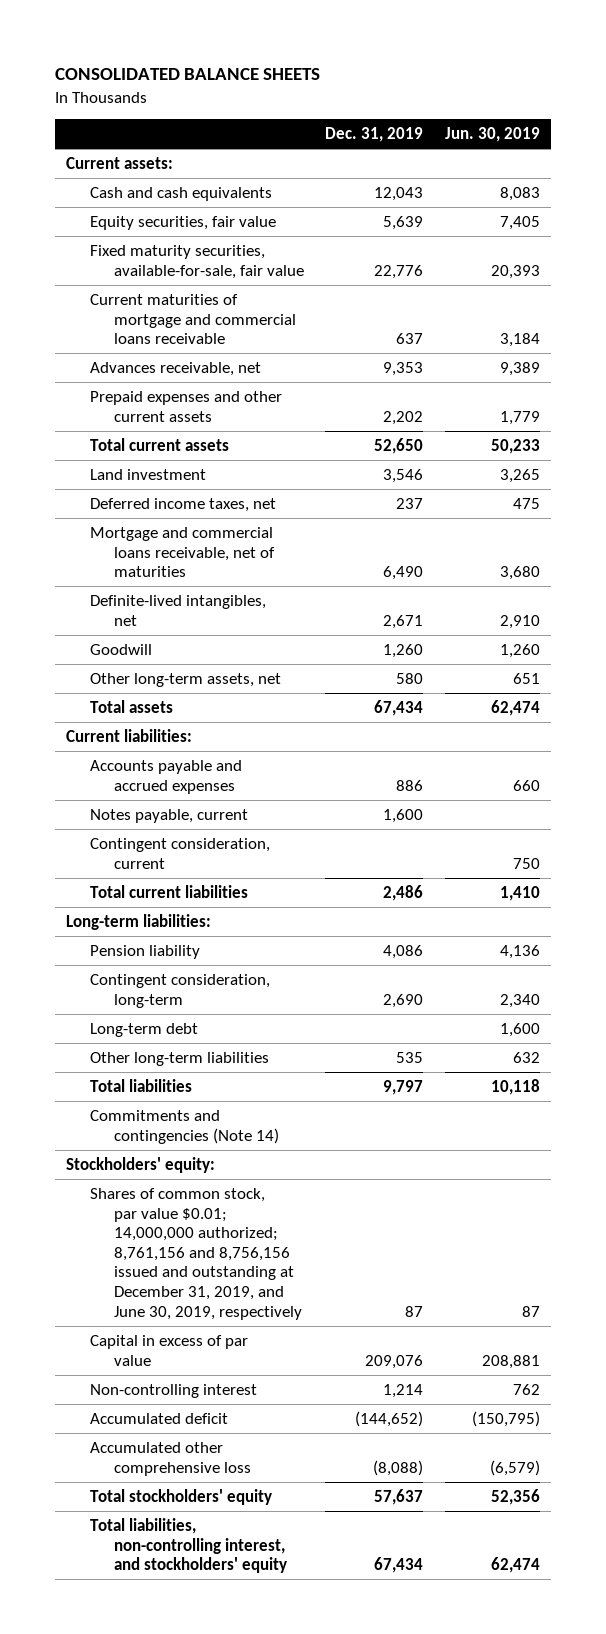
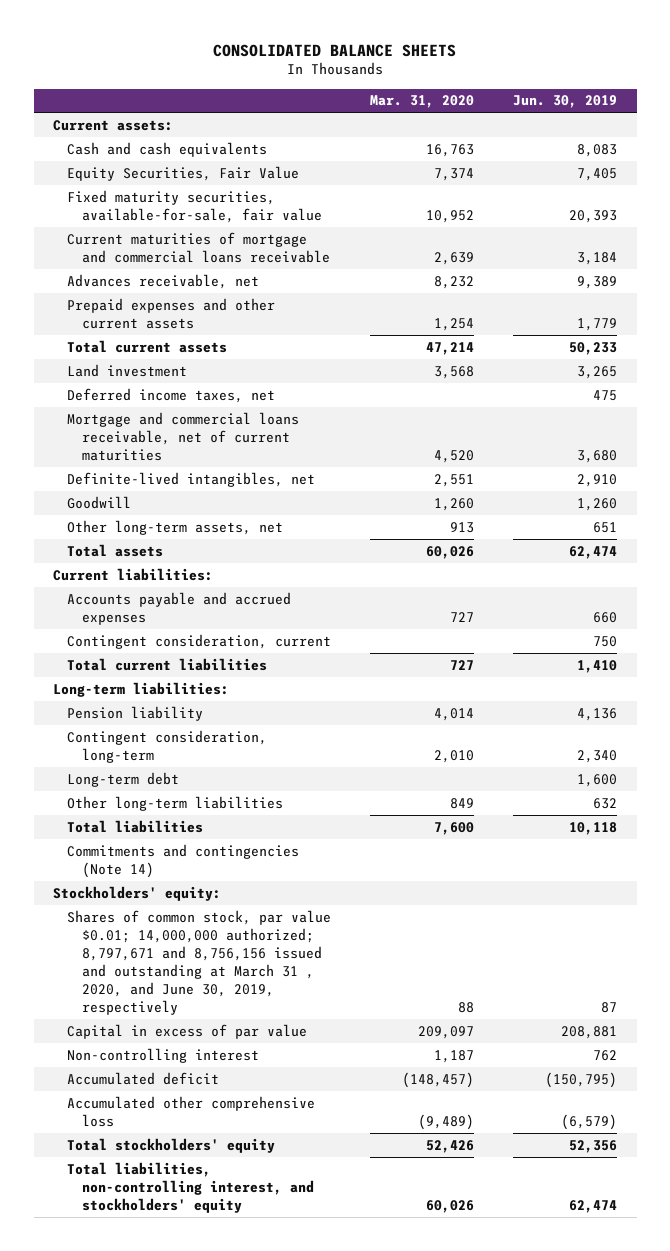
- | Dec. 31, 2019 | Jun. 30, 2019
+ | Mar. 31, 2020 | Jun. 30, 2019
- Equity securities, fair value | 5,639 | 7,405
+ Equity Securities, Fair Value | 7,374 | 7,405
- Mortgage and commercial loans receivable, net of maturities | 6,490 | 3,680
+ Mortgage and commercial loans receivable, net of current maturities | 4,520 | 3,680
- Notes payable, current | 1,600 |
- Shares of common stock, par value $0.01; 14,000,000 authorized; 8,761,156 and 8,756,156 issued and outstanding at December 31, 2019, and June 30, 2019, respectively | 87 | 87
+ Shares of common stock, par value $0.01; 14,000,000 authorized; 8,797,671 and 8,756,156 issued and outstanding at March 31 , 2020, and June 30, 2019, respectively | 88 | 87

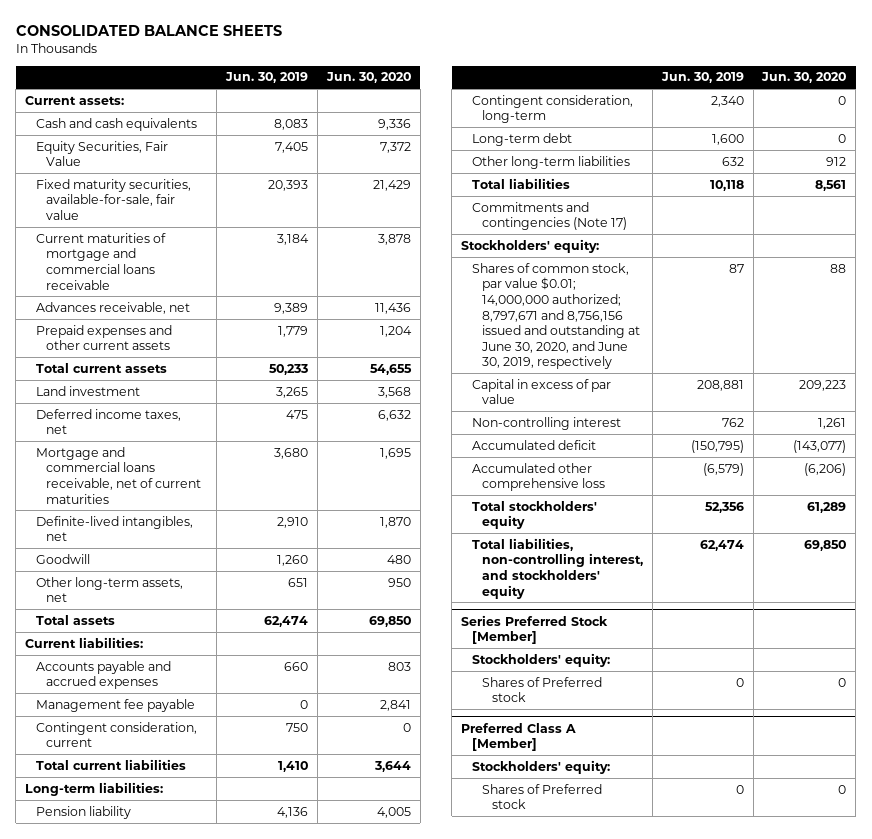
- | Mar. 31, 2020 | Jun. 30, 2019
+ | Jun. 30, 2019 | Jun. 30, 2020
+ Management fee payable | 0 | 2,841
- Commitments and contingencies (Note 14)
+ Commitments and contingencies (Note 17)
- Shares of common stock, par value $0.01; 14,000,000 authorized; 8,797,671 and 8,756,156 issued and outstanding at March 31 , 2020, and June 30, 2019, respectively | 88 | 87
+ Shares of common stock, par value $0.01; 14,000,000 authorized; 8,797,671 and 8,756,156 issued and outstanding at June 30, 2020, and June 30, 2019, respectively | 87 | 88
+ Series Preferred Stock [Member]
+ Stockholders' equity:
+ Shares of Preferred stock | 0 | 0
+ Preferred Class A [Member]
+ Stockholders' equity:
+ Shares of Preferred stock | 0 | 0

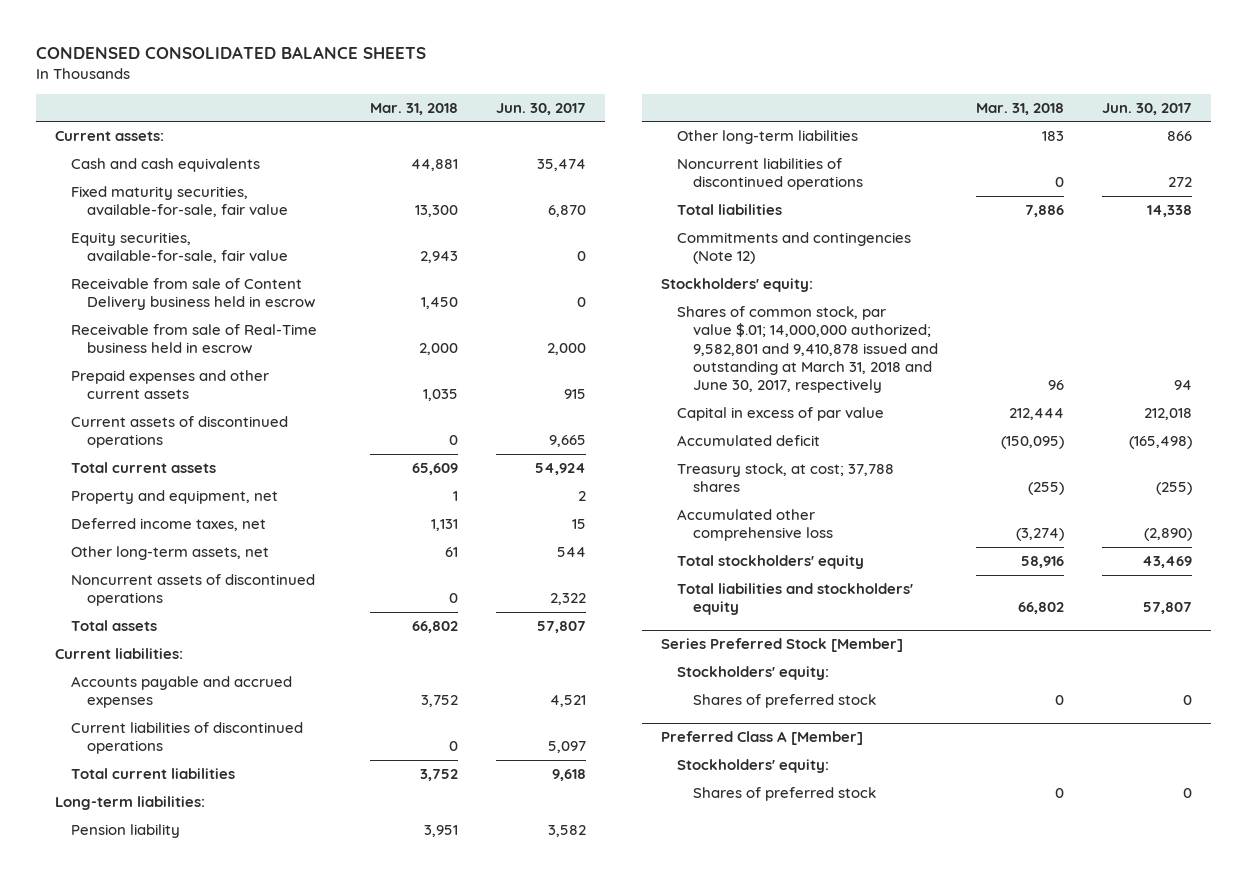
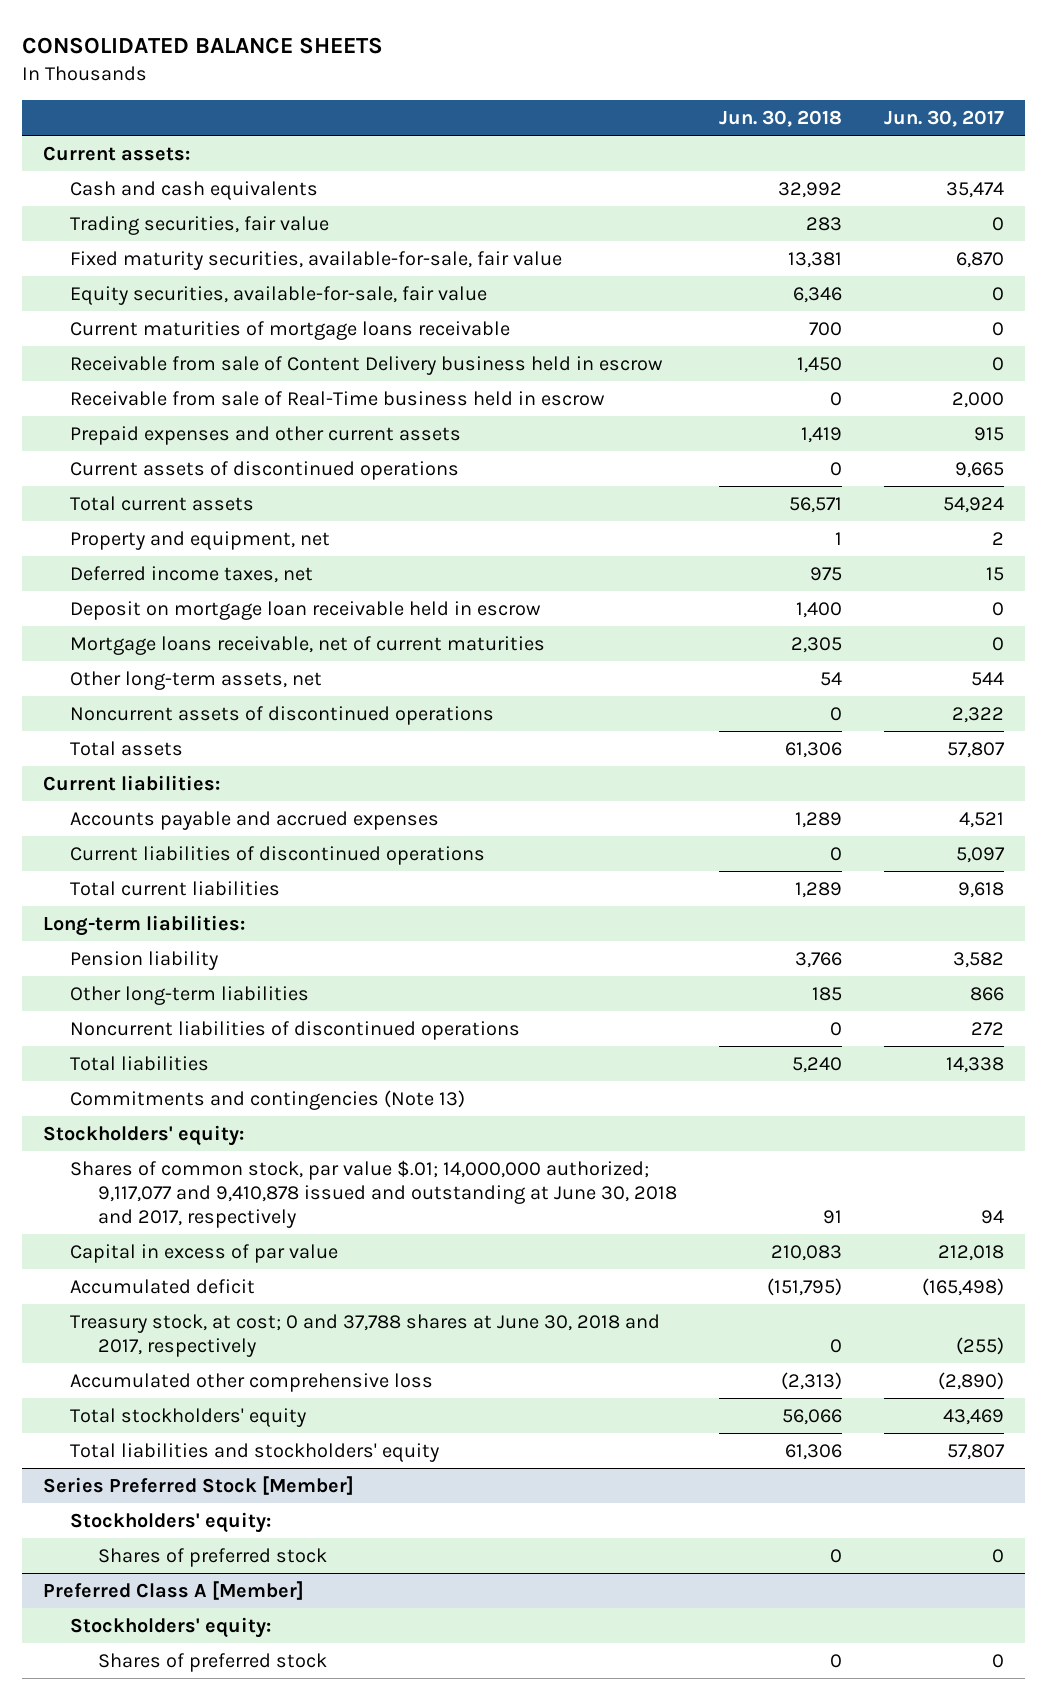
- CONDENSED CONSOLIDATED BALANCE SHEETS
+ CONSOLIDATED BALANCE SHEETS
- | Mar. 31, 2018 | Jun. 30, 2017
+ | Jun. 30, 2018 | Jun. 30, 2017
+ Trading securities, fair value | 283 | 0
+ Current maturities of mortgage loans receivable | 700 | 0
+ Deposit on mortgage loan receivable held in escrow | 1,400 | 0
+ Mortgage loans receivable, net of current maturities | 2,305 | 0
- Commitments and contingencies (Note 12)
+ Commitments and contingencies (Note 13)
- Shares of common stock, par value $.01; 14,000,000 authorized; 9,582,801 and 9,410,878 issued and outstanding at March 31, 2018 and June 30, 2017, respectively | 96 | 94
+ Shares of common stock, par value $.01; 14,000,000 authorized; 9,117,077 and 9,410,878 issued and outstanding at June 30, 2018 and 2017, respectively | 91 | 94
- Treasury stock, at cost; 37,788 shares | (255) | (255)
+ Treasury stock, at cost; 0 and 37,788 shares at June 30, 2018 and 2017, respectively | 0 | (255)

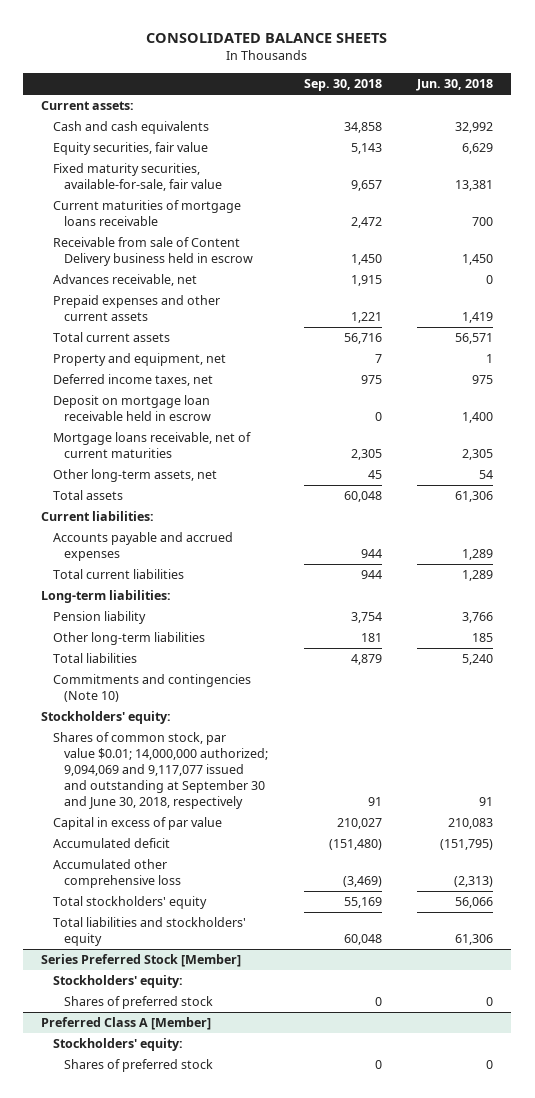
- | Jun. 30, 2018 | Jun. 30, 2017
+ | Sep. 30, 2018 | Jun. 30, 2018
- Trading securities, fair value | 283 | 0
+ Equity securities, fair value | 5,143 | 6,629
- Equity securities, available-for-sale, fair value | 6,346 | 0
- Receivable from sale of Real-Time business held in escrow | 0 | 2,000
+ Advances receivable, net | 1,915 | 0
- Current assets of discontinued operations | 0 | 9,665
- Noncurrent assets of discontinued operations | 0 | 2,322
- Current liabilities of discontinued operations | 0 | 5,097
- Noncurrent liabilities of discontinued operations | 0 | 272
- Commitments and contingencies (Note 13)
+ Commitments and contingencies (Note 10)
- Shares of common stock, par value $.01; 14,000,000 authorized; 9,117,077 and 9,410,878 issued and outstanding at June 30, 2018 and 2017, respectively | 91 | 94
+ Shares of common stock, par value $0.01; 14,000,000 authorized; 9,094,069 and 9,117,077 issued and outstanding at September 30 and June 30, 2018, respectively | 91 | 91
- Treasury stock, at cost; 0 and 37,788 shares at June 30, 2018 and 2017, respectively | 0 | (255)

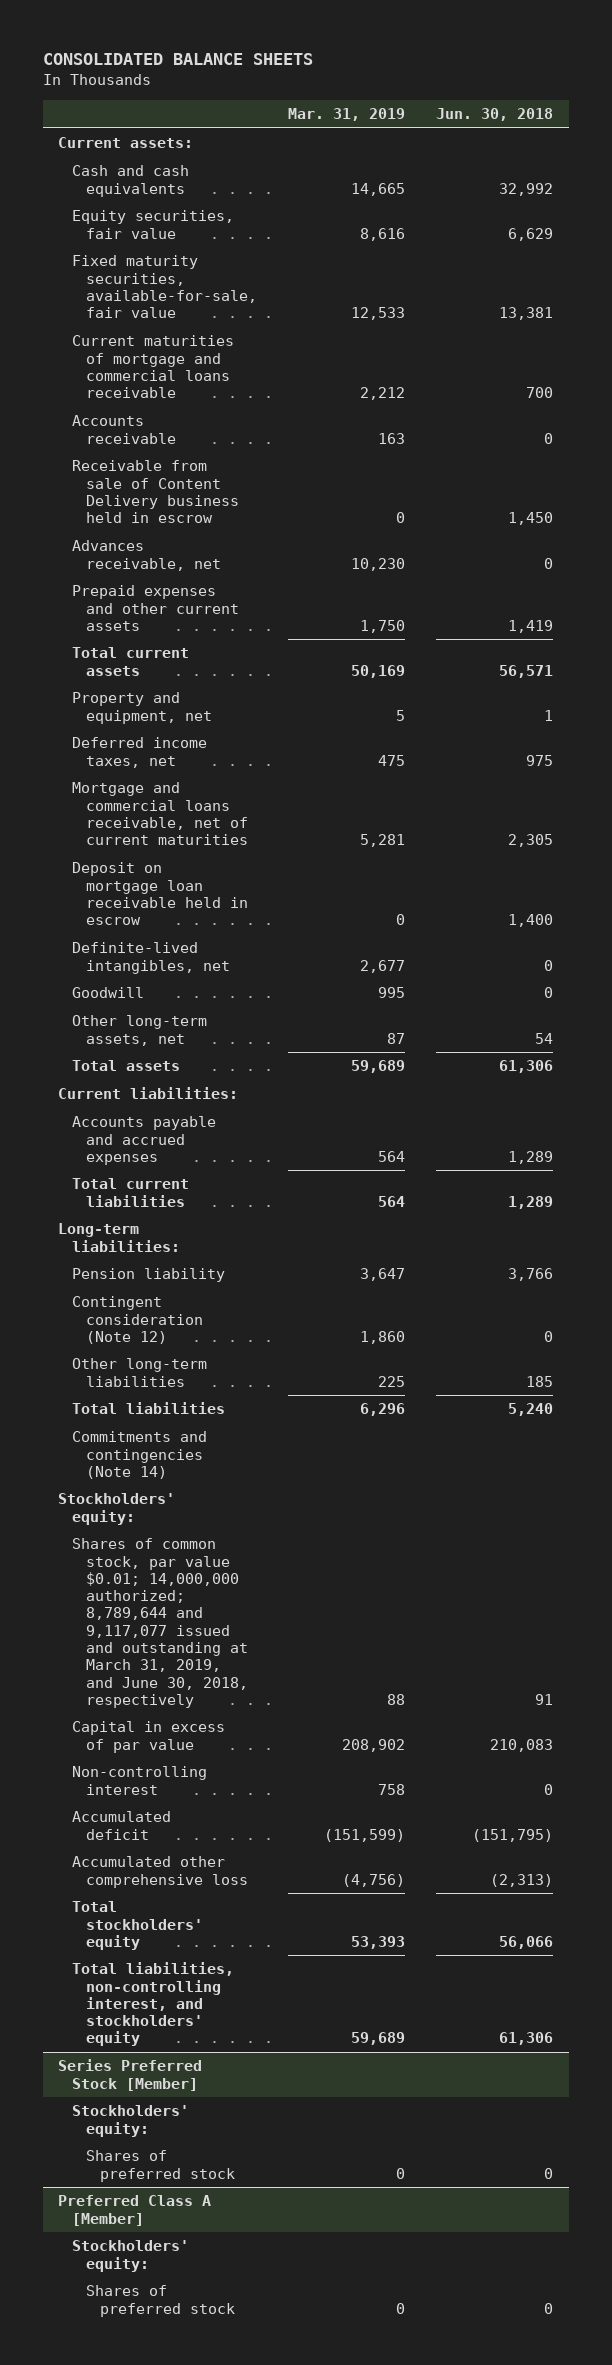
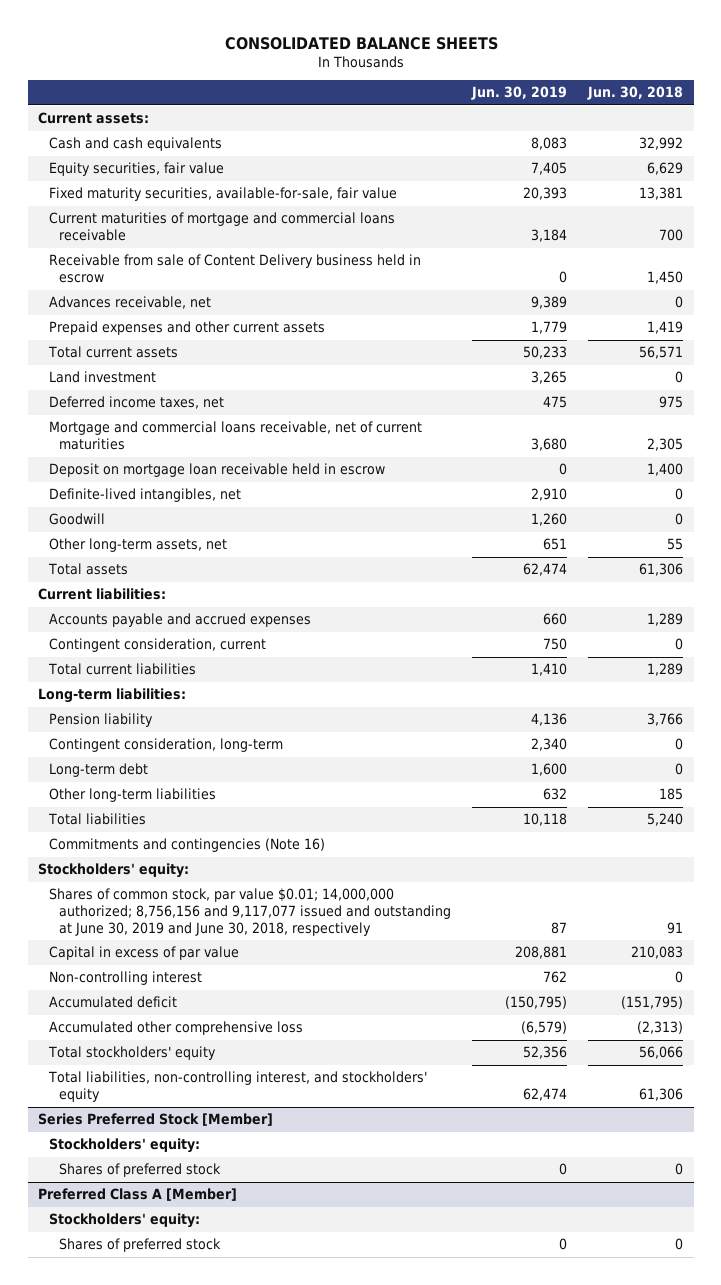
- | Mar. 31, 2019 | Jun. 30, 2018
+ | Jun. 30, 2019 | Jun. 30, 2018
- Accounts receivable | 163 | 0
- Property and equipment, net | 5 | 1
+ Land investment | 3,265 | 0
- Other long-term assets, net | 87 | 54
+ Other long-term assets, net | 651 | 55
+ Contingent consideration, current | 750 | 0
- Contingent consideration (Note 12) | 1,860 | 0
+ Contingent consideration, long-term | 2,340 | 0
+ Long-term debt | 1,600 | 0
- Commitments and contingencies (Note 14)
+ Commitments and contingencies (Note 16)
- Shares of common stock, par value $0.01; 14,000,000 authorized; 8,789,644 and 9,117,077 issued and outstanding at March 31, 2019, and June 30, 2018, respectively | 88 | 91
+ Shares of common stock, par value $0.01; 14,000,000 authorized; 8,756,156 and 9,117,077 issued and outstanding at June 30, 2019 and June 30, 2018, respectively | 87 | 91

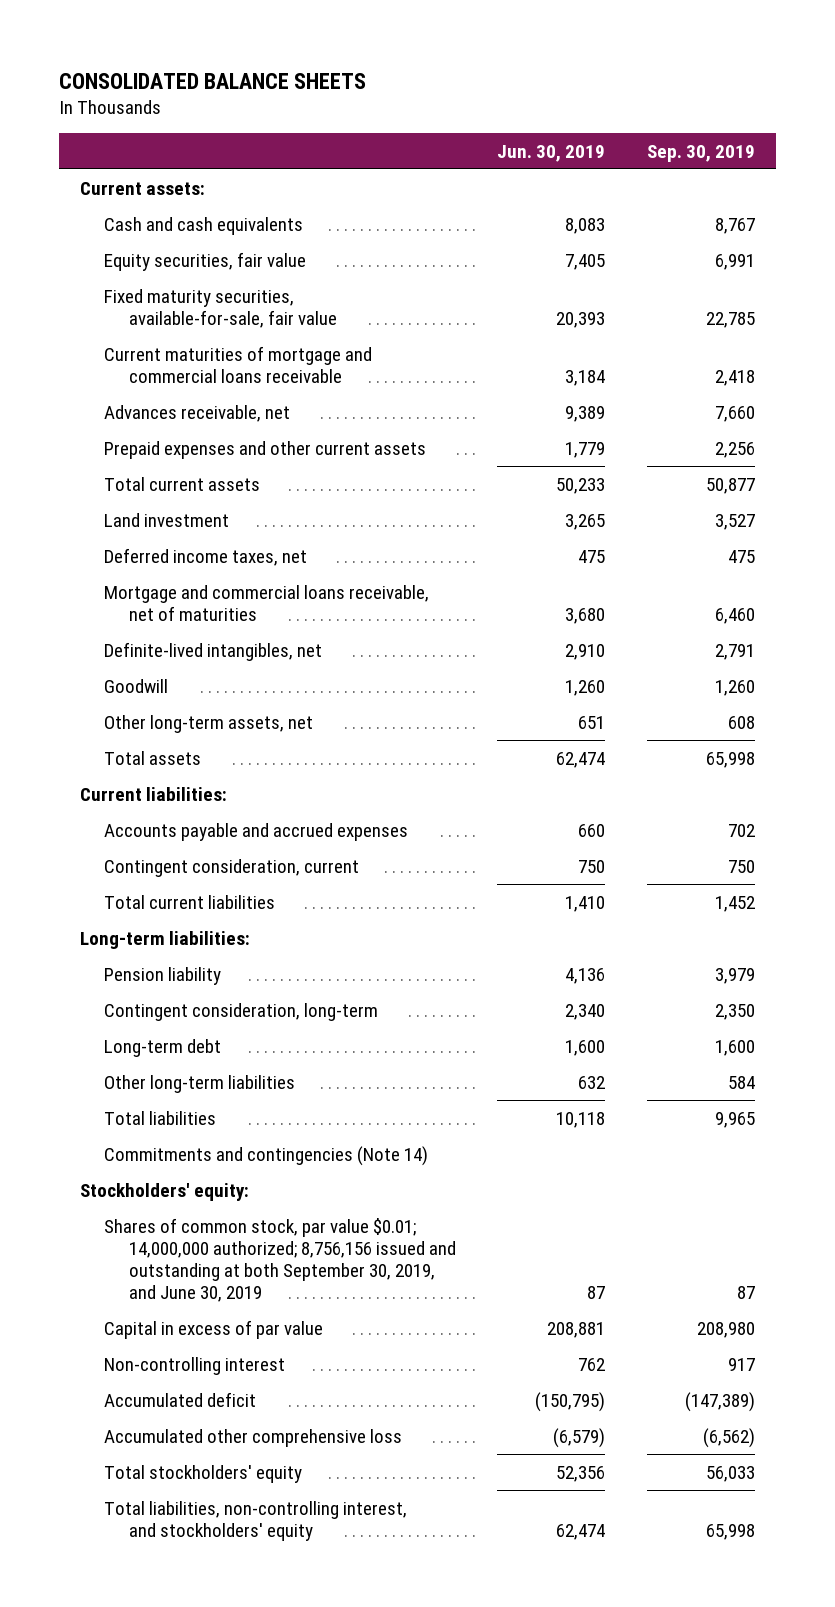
- | Jun. 30, 2019 | Jun. 30, 2018
+ | Jun. 30, 2019 | Sep. 30, 2019
- Receivable from sale of Content Delivery business held in escrow | 0 | 1,450
- Mortgage and commercial loans receivable, net of current maturities | 3,680 | 2,305
- Deposit on mortgage loan receivable held in escrow | 0 | 1,400
+ Mortgage and commercial loans receivable, net of maturities | 3,680 | 6,460
- Commitments and contingencies (Note 16)
+ Commitments and contingencies (Note 14)
- Shares of common stock, par value $0.01; 14,000,000 authorized; 8,756,156 and 9,117,077 issued and outstanding at June 30, 2019 and June 30, 2018, respectively | 87 | 91
+ Shares of common stock, par value $0.01; 14,000,000 authorized; 8,756,156 issued and outstanding at both September 30, 2019, and June 30, 2019 | 87 | 87
- Series Preferred Stock [Member]
- Stockholders' equity:
- Shares of preferred stock | 0 | 0
- Preferred Class A [Member]
- Stockholders' equity:
- Shares of preferred stock | 0 | 0

